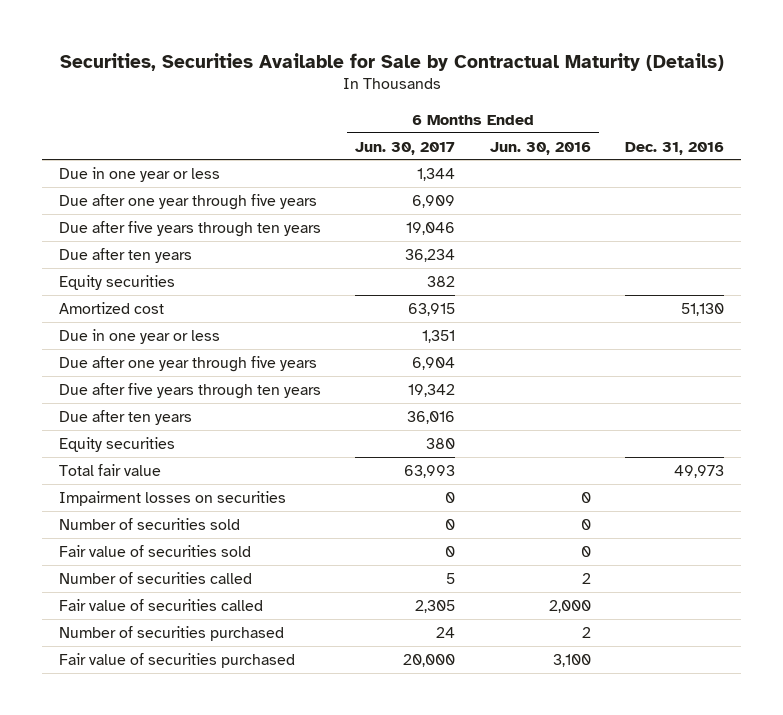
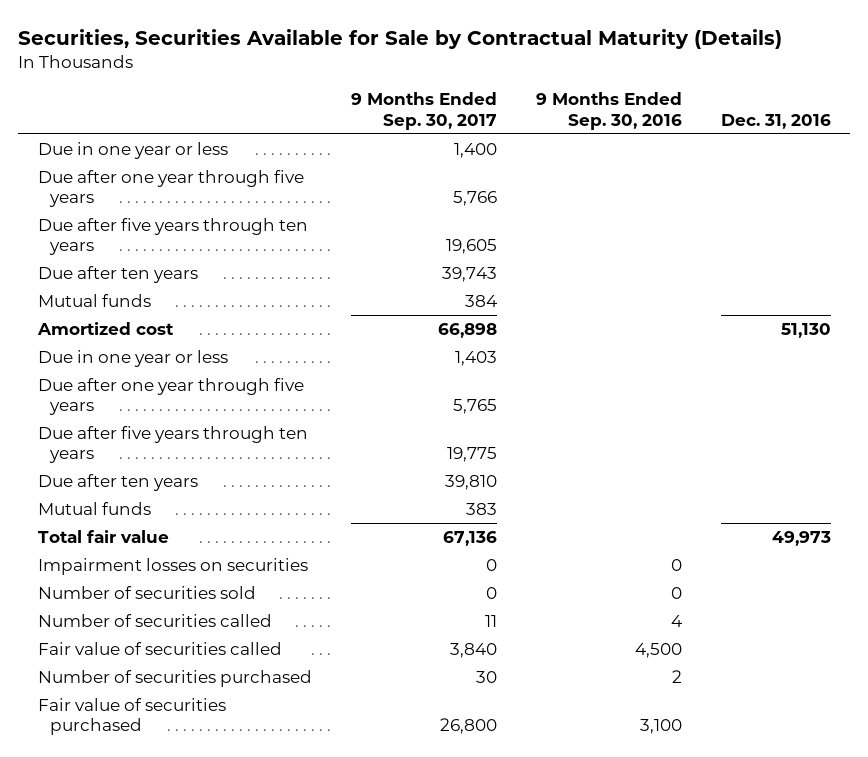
- | 6 Months Ended Jun. 30, 2017 | 6 Months Ended Jun. 30, 2016 | Dec. 31, 2016
+ | 9 Months Ended Sep. 30, 2017 | 9 Months Ended Sep. 30, 2016 | Dec. 31, 2016
- Equity securities | 382 | |
+ Mutual funds | 384 | |
- Equity securities | 380 | |
+ Mutual funds | 383 | |
- Fair value of securities sold | 0 | 0 |

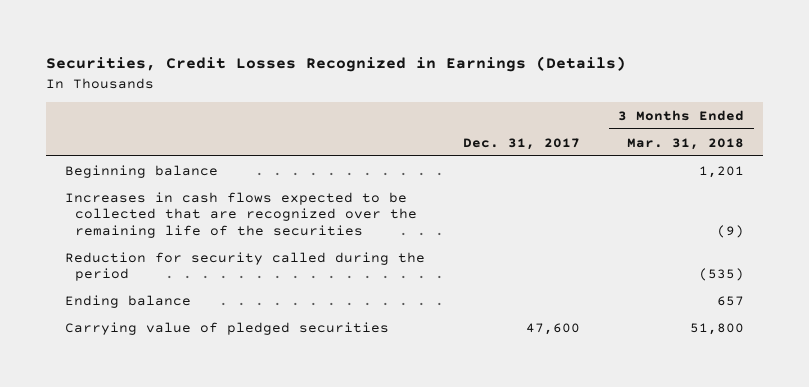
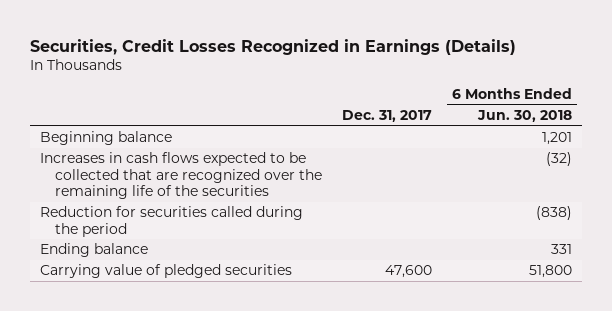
- | Dec. 31, 2017 | 3 Months Ended Mar. 31, 2018
+ | Dec. 31, 2017 | 6 Months Ended Jun. 30, 2018
- Reduction for security called during the period | | (535)
+ Reduction for securities called during the period | | (838)

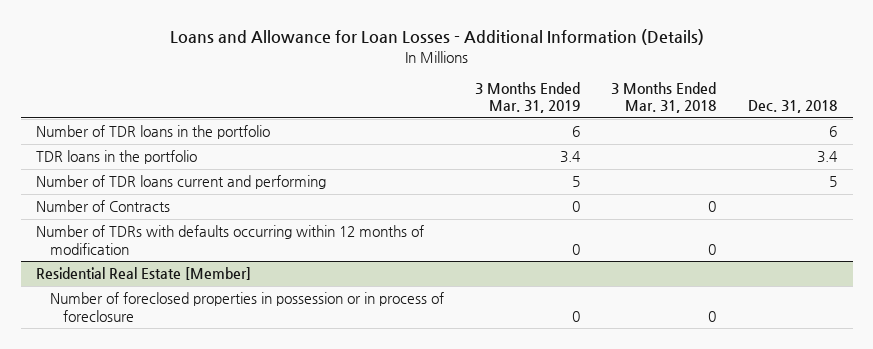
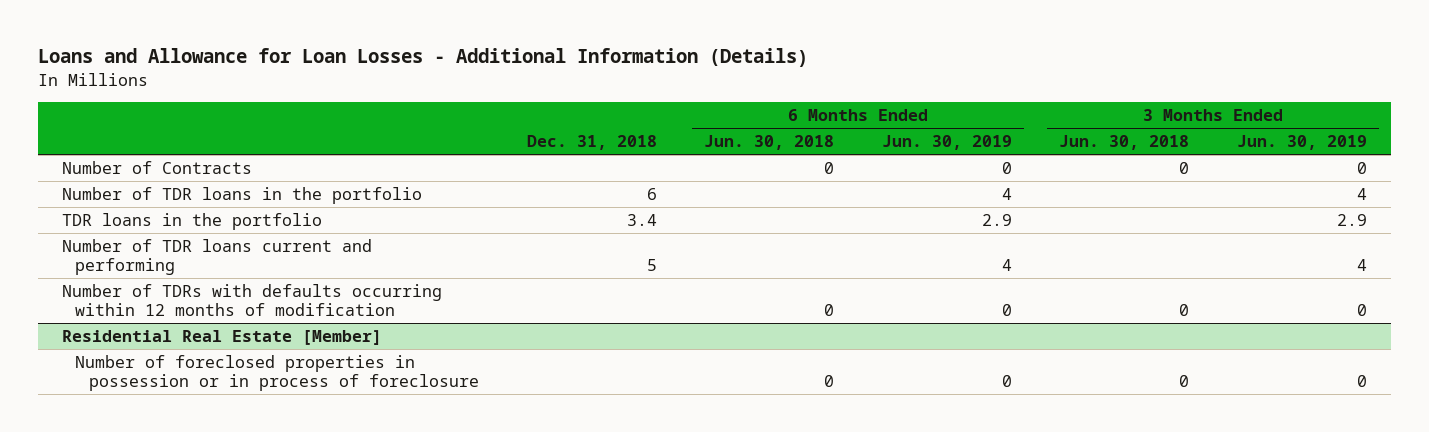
- | 3 Months Ended Mar. 31, 2019 | 3 Months Ended Mar. 31, 2018 | Dec. 31, 2018
+ | Dec. 31, 2018 | 6 Months Ended Jun. 30, 2018 | 6 Months Ended Jun. 30, 2019 | 3 Months Ended Jun. 30, 2018 | 3 Months Ended Jun. 30, 2019
moved up: Number of Contracts | | 0 | 0 | 0 | 0

